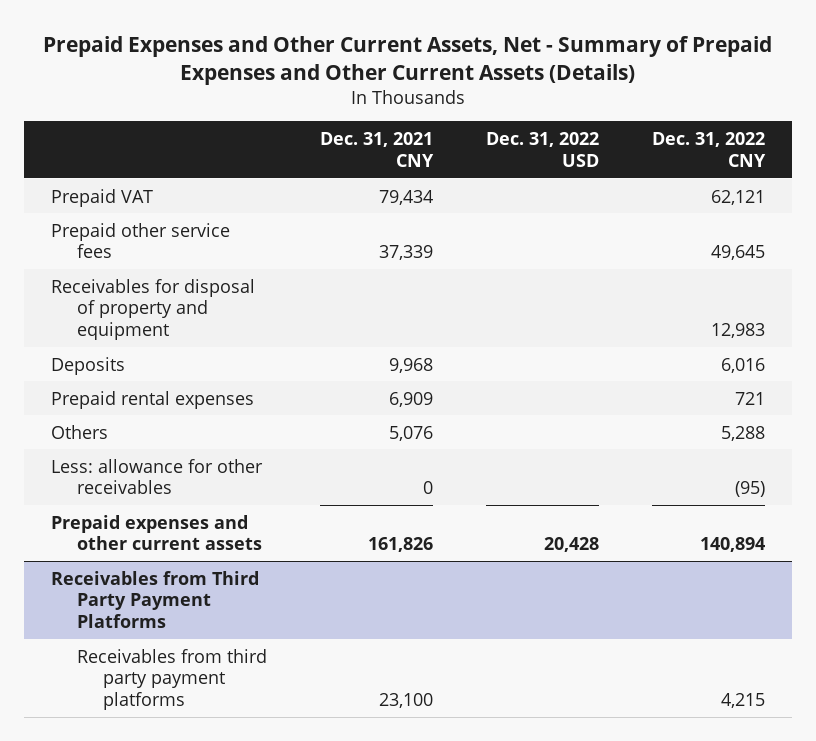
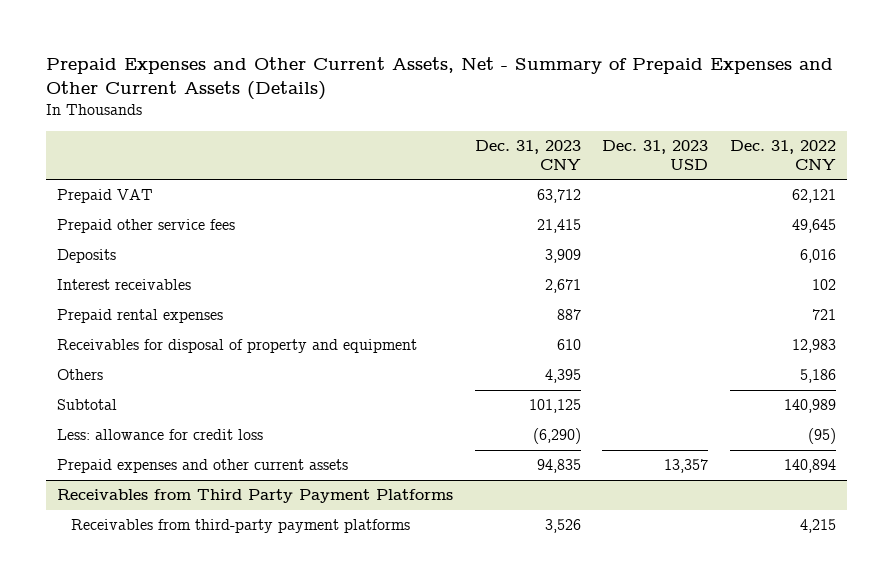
- | Dec. 31, 2021 CNY | Dec. 31, 2022 USD | Dec. 31, 2022 CNY
+ | Dec. 31, 2023 CNY | Dec. 31, 2023 USD | Dec. 31, 2022 CNY
+ Interest receivables | 2,671 | | 102
- Others | 5,076 | | 5,288
- Less: allowance for other receivables | 0 | | (95)
moved down: Receivables for disposal of property and equipment | 610 | | 12,983
+ Others | 4,395 | | 5,186
+ Subtotal | 101,125 | | 140,989
+ Less: allowance for credit loss | (6,290) | | (95)
@ Receivables from Third Party Payment Platforms
- Receivables from third party payment platforms | 23,100 | | 4,215
+ Receivables from third-party payment platforms | 3,526 | | 4,215

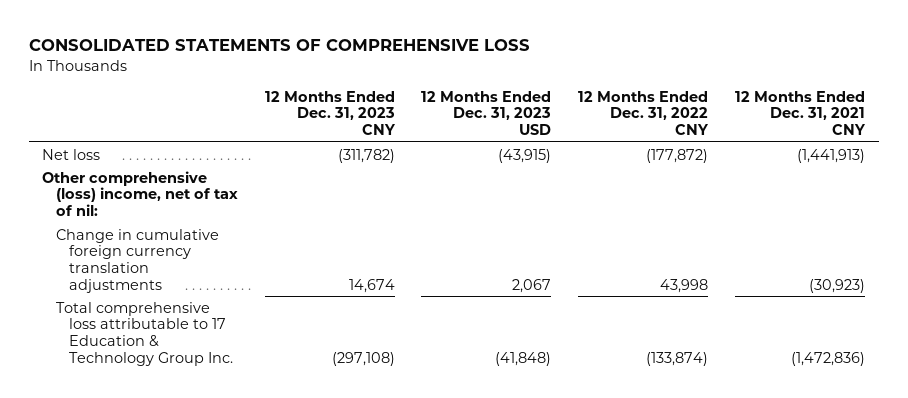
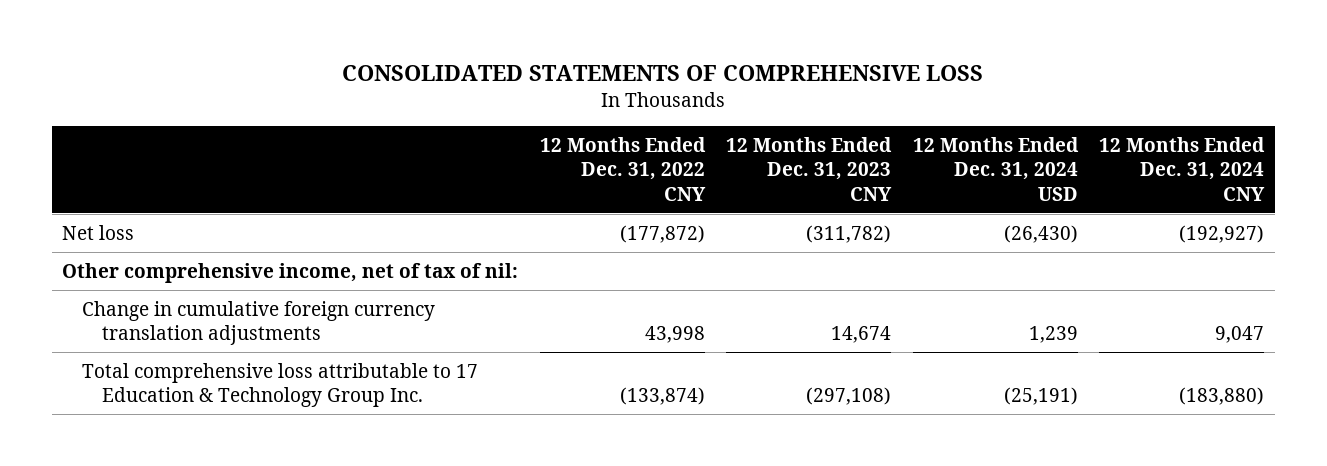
- | 12 Months Ended Dec. 31, 2023 CNY | 12 Months Ended Dec. 31, 2023 USD | 12 Months Ended Dec. 31, 2022 CNY | 12 Months Ended Dec. 31, 2021 CNY
+ | 12 Months Ended Dec. 31, 2022 CNY | 12 Months Ended Dec. 31, 2023 CNY | 12 Months Ended Dec. 31, 2024 USD | 12 Months Ended Dec. 31, 2024 CNY
- Other comprehensive (loss) income, net of tax of nil:
+ Other comprehensive income, net of tax of nil:

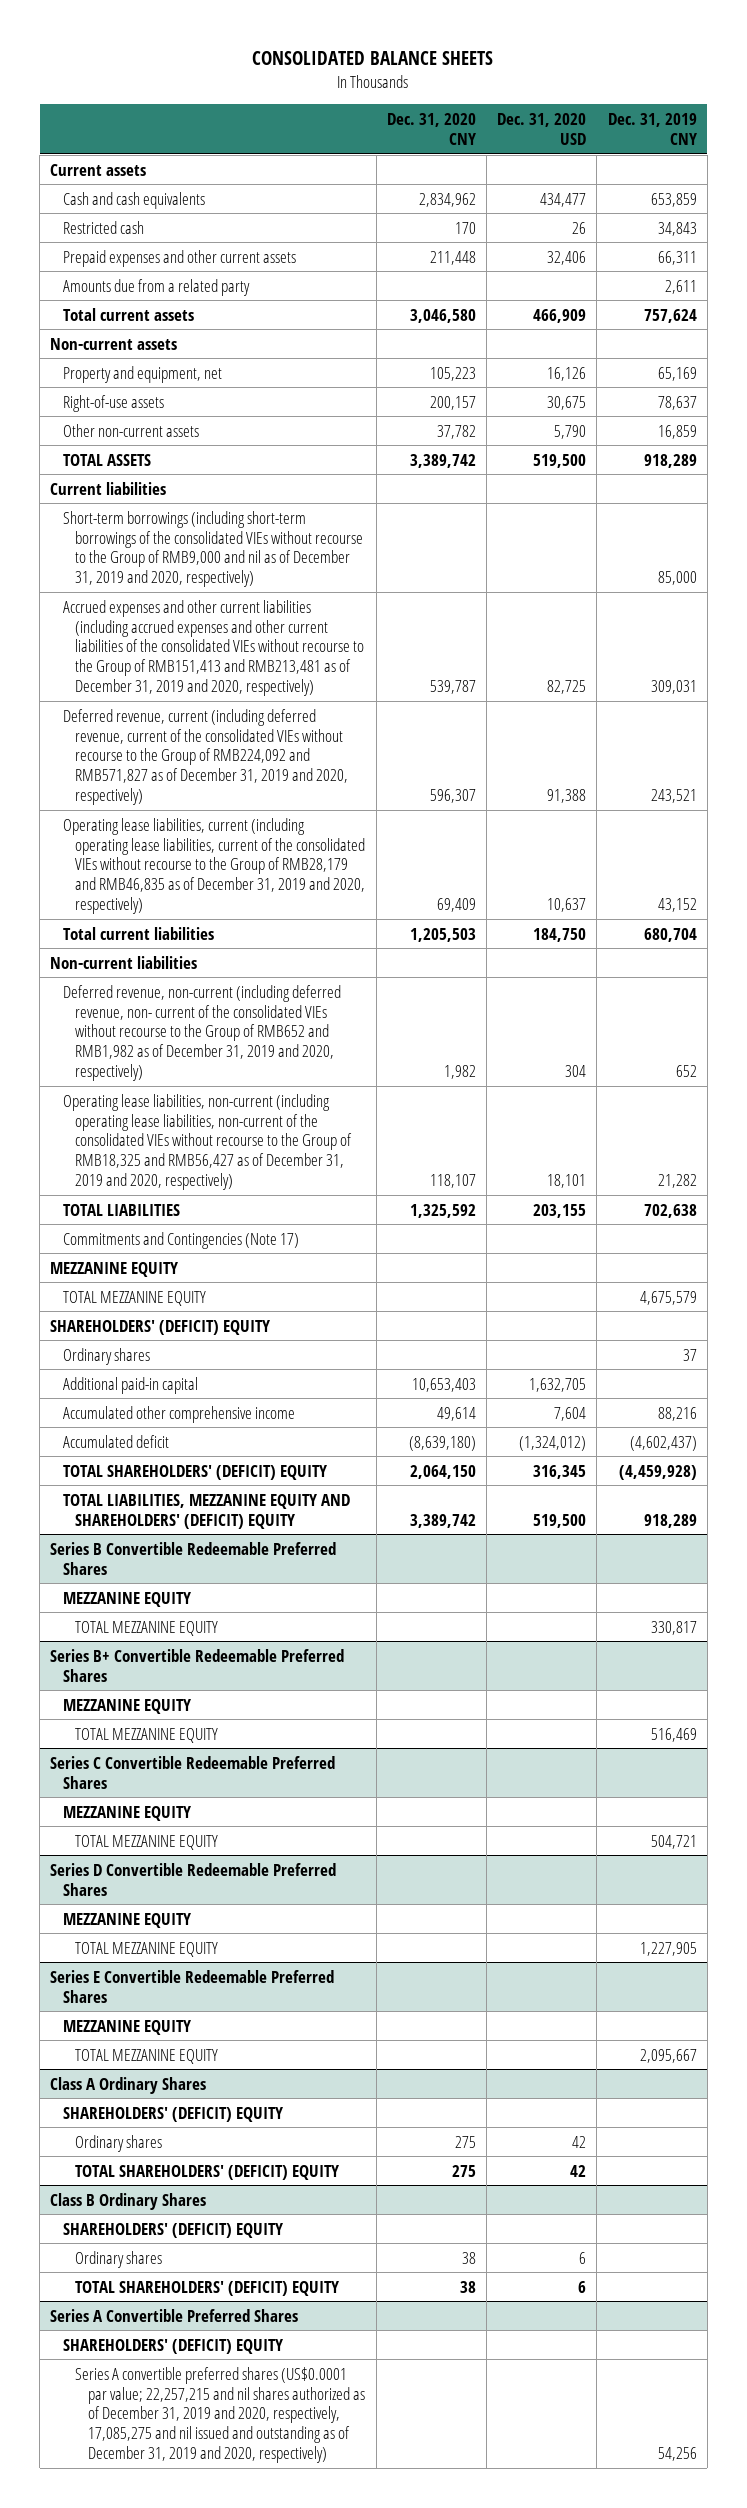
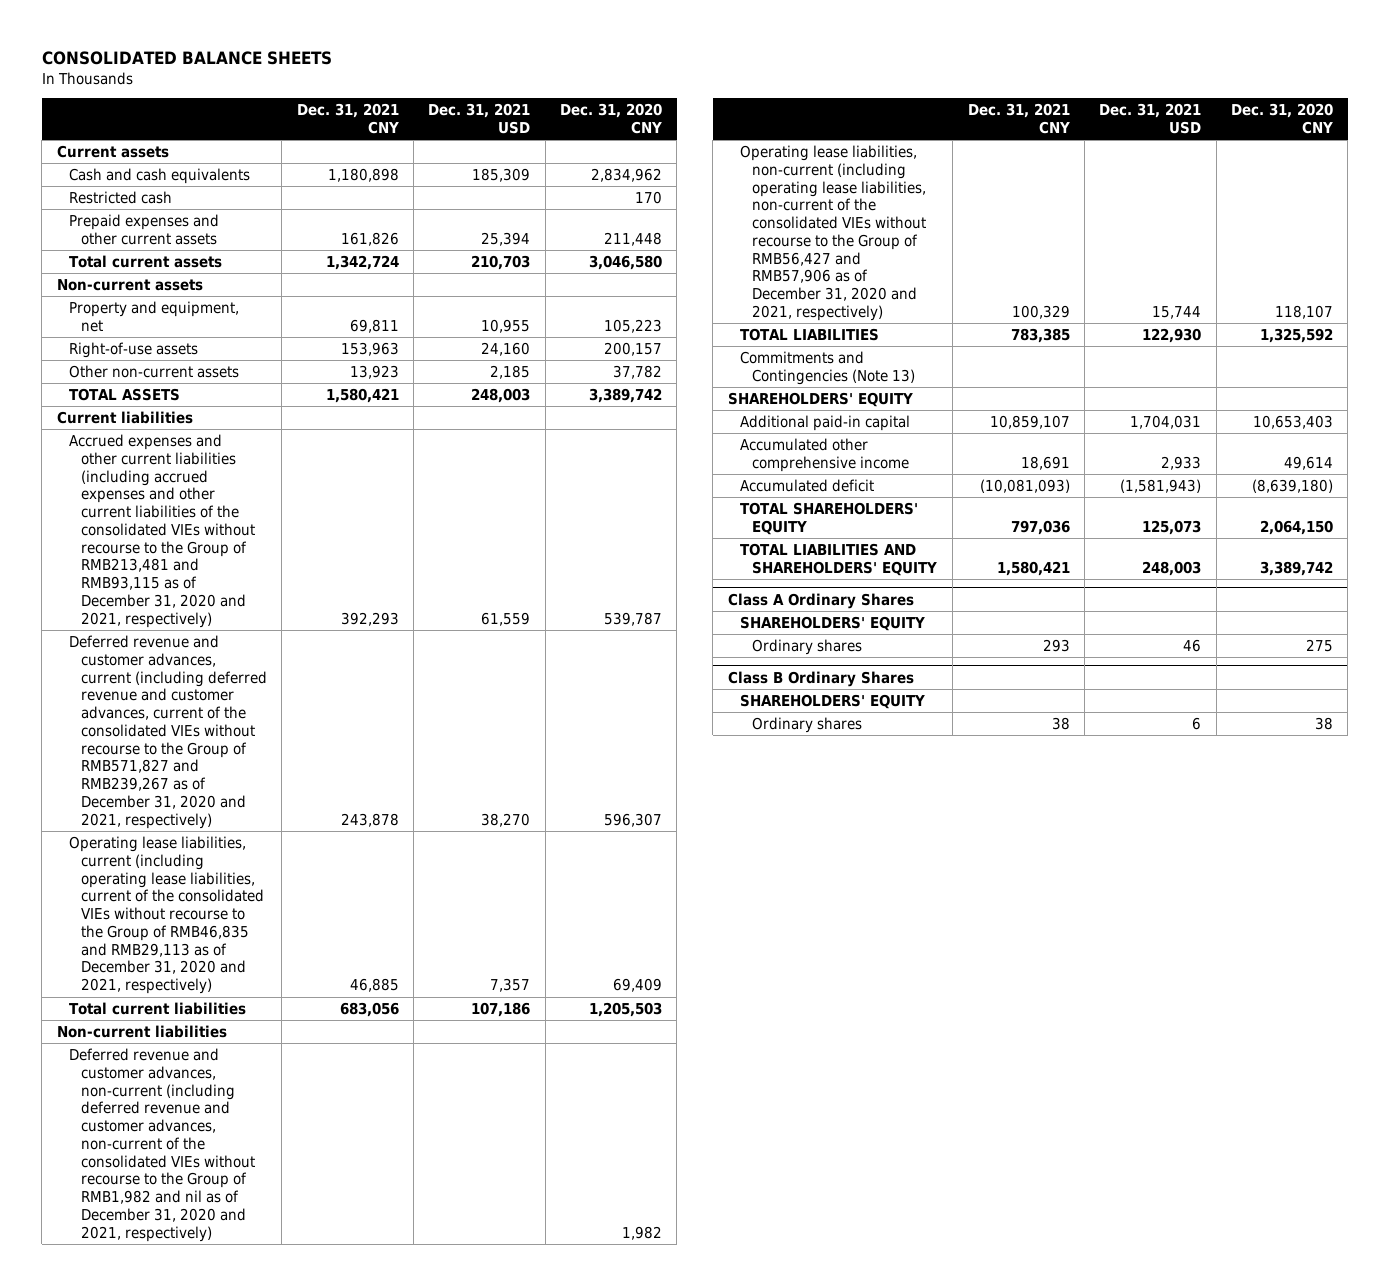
- | Dec. 31, 2020 CNY | Dec. 31, 2020 USD | Dec. 31, 2019 CNY
+ | Dec. 31, 2021 CNY | Dec. 31, 2021 USD | Dec. 31, 2020 CNY
- Amounts due from a related party | | | 2,611
- Short-term borrowings (including short-term borrowings of the consolidated VIEs without recourse to the Group of RMB9,000 and nil as of December 31, 2019 and 2020, respectively) | | | 85,000
- Accrued expenses and other current liabilities (including accrued expenses and other current liabilities of the consolidated VIEs without recourse to the Group of RMB151,413 and RMB213,481 as of December 31, 2019 and 2020, respectively) | 539,787 | 82,725 | 309,031
- Deferred revenue, current (including deferred revenue, current of the consolidated VIEs without recourse to the Group of RMB224,092 and RMB571,827 as of December 31, 2019 and 2020, respectively) | 596,307 | 91,388 | 243,521
- Operating lease liabilities, current (including operating lease liabilities, current of the consolidated VIEs without recourse to the Group of RMB28,179 and RMB46,835 as of December 31, 2019 and 2020, respectively) | 69,409 | 10,637 | 43,152
+ Accrued expenses and other current liabilities (including accrued expenses and other current liabilities of the consolidated VIEs without recourse to the Group of RMB213,481 and RMB93,115 as of December 31, 2020 and 2021, respectively) | 392,293 | 61,559 | 539,787
+ Deferred revenue and customer advances, current (including deferred revenue and customer advances, current of the consolidated VIEs without recourse to the Group of RMB571,827 and RMB239,267 as of December 31, 2020 and 2021, respectively) | 243,878 | 38,270 | 596,307
+ Operating lease liabilities, current (including operating lease liabilities, current of the consolidated VIEs without recourse to the Group of RMB46,835 and RMB29,113 as of December 31, 2020 and 2021, respectively) | 46,885 | 7,357 | 69,409
- Deferred revenue, non-current (including deferred revenue, non- current of the consolidated VIEs without recourse to the Group of RMB652 and RMB1,982 as of December 31, 2019 and 2020, respectively) | 1,982 | 304 | 652
- Operating lease liabilities, non-current (including operating lease liabilities, non-current of the consolidated VIEs without recourse to the Group of RMB18,325 and RMB56,427 as of December 31, 2019 and 2020, respectively) | 118,107 | 18,101 | 21,282
+ Deferred revenue and customer advances, non-current (including deferred revenue and customer advances, non-current of the consolidated VIEs without recourse to the Group of RMB1,982 and nil as of December 31, 2020 and 2021, respectively) | | | 1,982
+ Operating lease liabilities, non-current (including operating lease liabilities, non-current of the consolidated VIEs without recourse to the Group of RMB56,427 and RMB57,906 as of December 31, 2020 and 2021, respectively) | 100,329 | 15,744 | 118,107
- Commitments and Contingencies (Note 17)
- MEZZANINE EQUITY
- TOTAL MEZZANINE EQUITY | | | 4,675,579
- SHAREHOLDERS' (DEFICIT) EQUITY
- Ordinary shares | | | 37
+ Commitments and Contingencies (Note 13)
+ SHAREHOLDERS' EQUITY
- TOTAL SHAREHOLDERS' (DEFICIT) EQUITY | 2,064,150 | 316,345 | (4,459,928)
- TOTAL LIABILITIES, MEZZANINE EQUITY AND SHAREHOLDERS' (DEFICIT) EQUITY | 3,389,742 | 519,500 | 918,289
- Series B Convertible Redeemable Preferred Shares
- MEZZANINE EQUITY
- TOTAL MEZZANINE EQUITY | | | 330,817
- Series B+ Convertible Redeemable Preferred Shares
- MEZZANINE EQUITY
- TOTAL MEZZANINE EQUITY | | | 516,469
- Series C Convertible Redeemable Preferred Shares
- MEZZANINE EQUITY
- TOTAL MEZZANINE EQUITY | | | 504,721
- Series D Convertible Redeemable Preferred Shares
- MEZZANINE EQUITY
- TOTAL MEZZANINE EQUITY | | | 1,227,905
- Series E Convertible Redeemable Preferred Shares
- MEZZANINE EQUITY
- TOTAL MEZZANINE EQUITY | | | 2,095,667
+ TOTAL SHAREHOLDERS' EQUITY | 797,036 | 125,073 | 2,064,150
+ TOTAL LIABILITIES AND SHAREHOLDERS' EQUITY | 1,580,421 | 248,003 | 3,389,742
@ Class A Ordinary Shares
- SHAREHOLDERS' (DEFICIT) EQUITY
+ SHAREHOLDERS' EQUITY
- TOTAL SHAREHOLDERS' (DEFICIT) EQUITY | 275 | 42 |
@ Class B Ordinary Shares
- SHAREHOLDERS' (DEFICIT) EQUITY
+ SHAREHOLDERS' EQUITY
- TOTAL SHAREHOLDERS' (DEFICIT) EQUITY | 38 | 6 |
- Series A Convertible Preferred Shares
- SHAREHOLDERS' (DEFICIT) EQUITY
- Series A convertible preferred shares (US$0.0001 par value; 22,257,215 and nil shares authorized as of December 31, 2019 and 2020, respectively, 17,085,275 and nil issued and outstanding as of December 31, 2019 and 2020, respectively) | | | 54,256

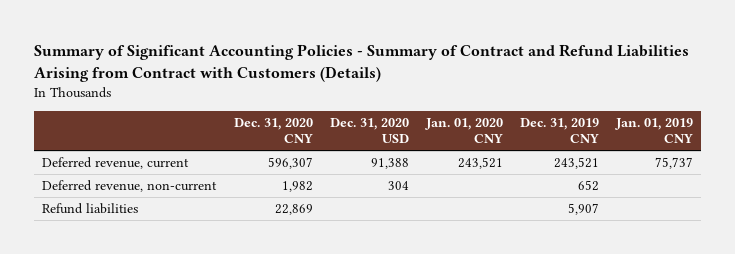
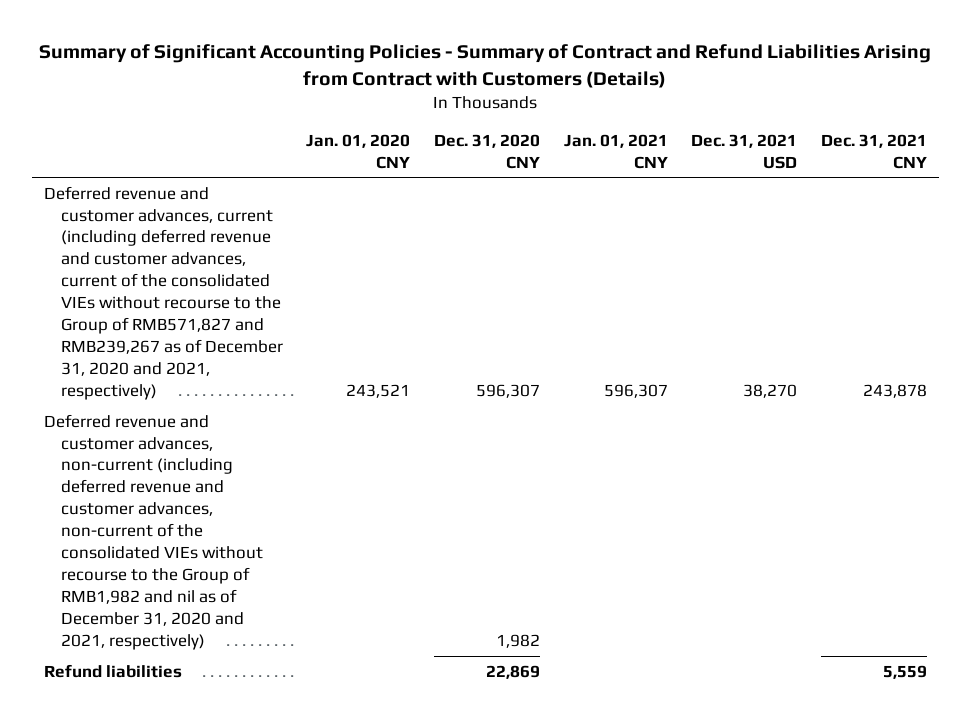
- | Dec. 31, 2020 CNY | Dec. 31, 2020 USD | Jan. 01, 2020 CNY | Dec. 31, 2019 CNY | Jan. 01, 2019 CNY
+ | Jan. 01, 2020 CNY | Dec. 31, 2020 CNY | Jan. 01, 2021 CNY | Dec. 31, 2021 USD | Dec. 31, 2021 CNY
- Deferred revenue, current | 596,307 | 91,388 | 243,521 | 243,521 | 75,737
- Deferred revenue, non-current | 1,982 | 304 | | 652 |
+ Deferred revenue and customer advances, current (including deferred revenue and customer advances, current of the consolidated VIEs without recourse to the Group of RMB571,827 and RMB239,267 as of December 31, 2020 and 2021, respectively) | 243,521 | 596,307 | 596,307 | 38,270 | 243,878
+ Deferred revenue and customer advances, non-current (including deferred revenue and customer advances, non-current of the consolidated VIEs without recourse to the Group of RMB1,982 and nil as of December 31, 2020 and 2021, respectively) | | 1,982 | | |

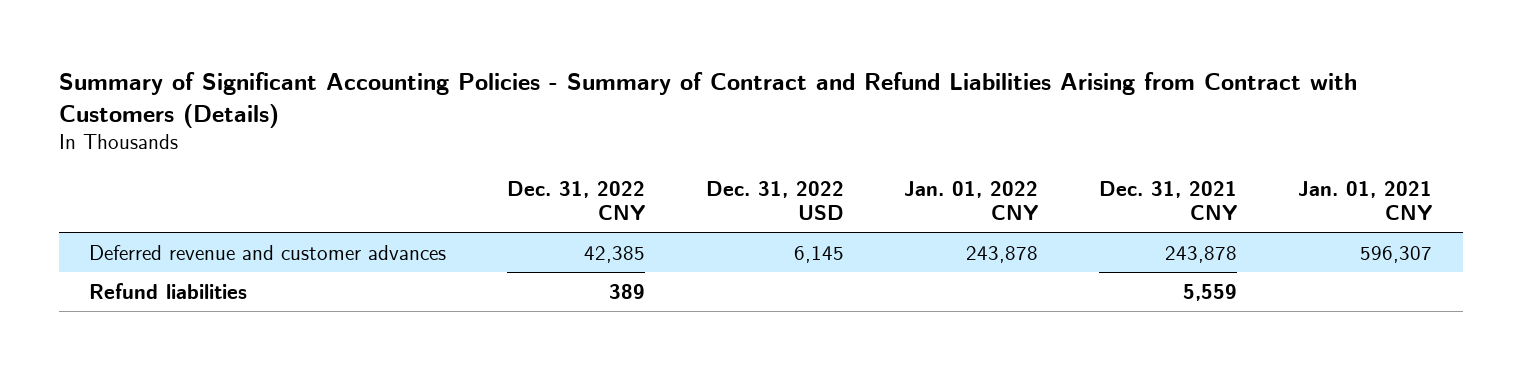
- | Jan. 01, 2020 CNY | Dec. 31, 2020 CNY | Jan. 01, 2021 CNY | Dec. 31, 2021 USD | Dec. 31, 2021 CNY
+ | Dec. 31, 2022 CNY | Dec. 31, 2022 USD | Jan. 01, 2022 CNY | Dec. 31, 2021 CNY | Jan. 01, 2021 CNY
- Deferred revenue and customer advances, current (including deferred revenue and customer advances, current of the consolidated VIEs without recourse to the Group of RMB571,827 and RMB239,267 as of December 31, 2020 and 2021, respectively) | 243,521 | 596,307 | 596,307 | 38,270 | 243,878
- Deferred revenue and customer advances, non-current (including deferred revenue and customer advances, non-current of the consolidated VIEs without recourse to the Group of RMB1,982 and nil as of December 31, 2020 and 2021, respectively) | | 1,982 | | |
+ Deferred revenue and customer advances | 42,385 | 6,145 | 243,878 | 243,878 | 596,307

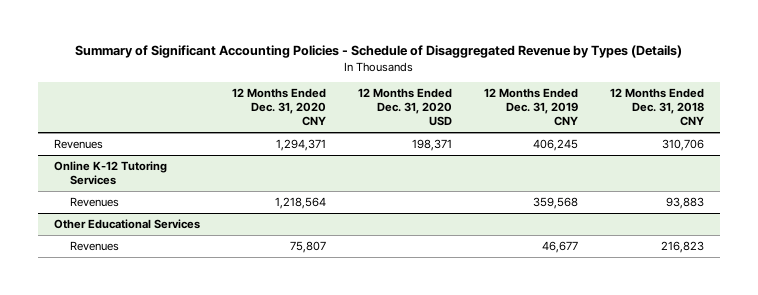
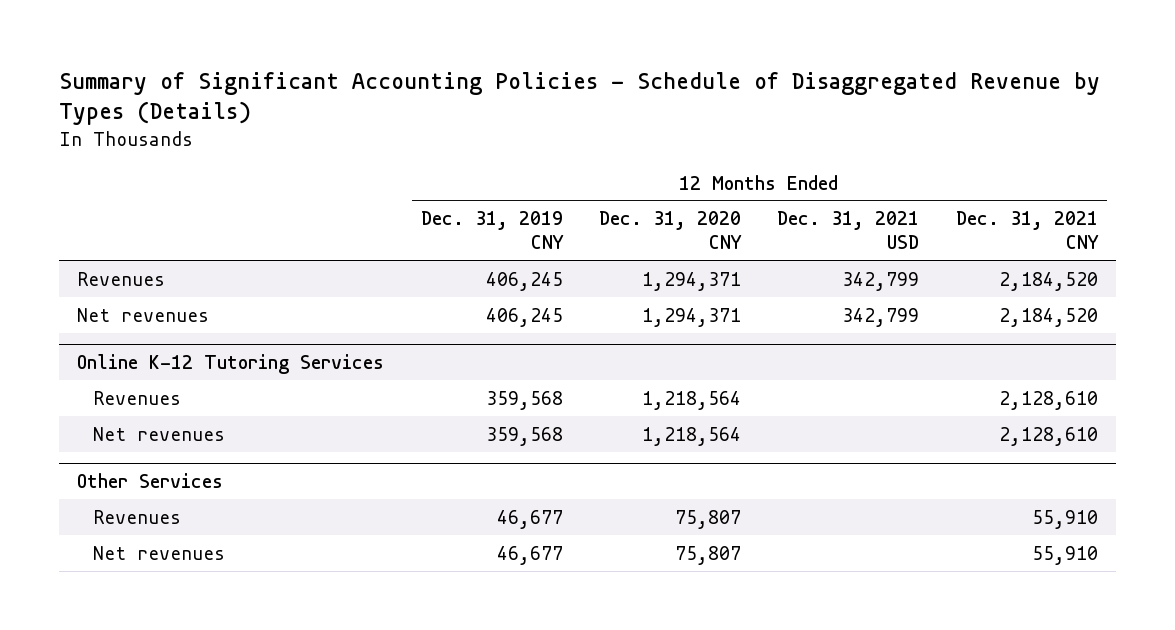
- | 12 Months Ended Dec. 31, 2020 CNY | 12 Months Ended Dec. 31, 2020 USD | 12 Months Ended Dec. 31, 2019 CNY | 12 Months Ended Dec. 31, 2018 CNY
+ | 12 Months Ended Dec. 31, 2019 CNY | 12 Months Ended Dec. 31, 2020 CNY | 12 Months Ended Dec. 31, 2021 USD | 12 Months Ended Dec. 31, 2021 CNY
+ Net revenues | 406,245 | 1,294,371 | 342,799 | 2,184,520
- Other Educational Services
@ Online K-12 Tutoring Services
+ Net revenues | 359,568 | 1,218,564 | | 2,128,610
+ Other Services
+ Net revenues | 46,677 | 75,807 | | 55,910

